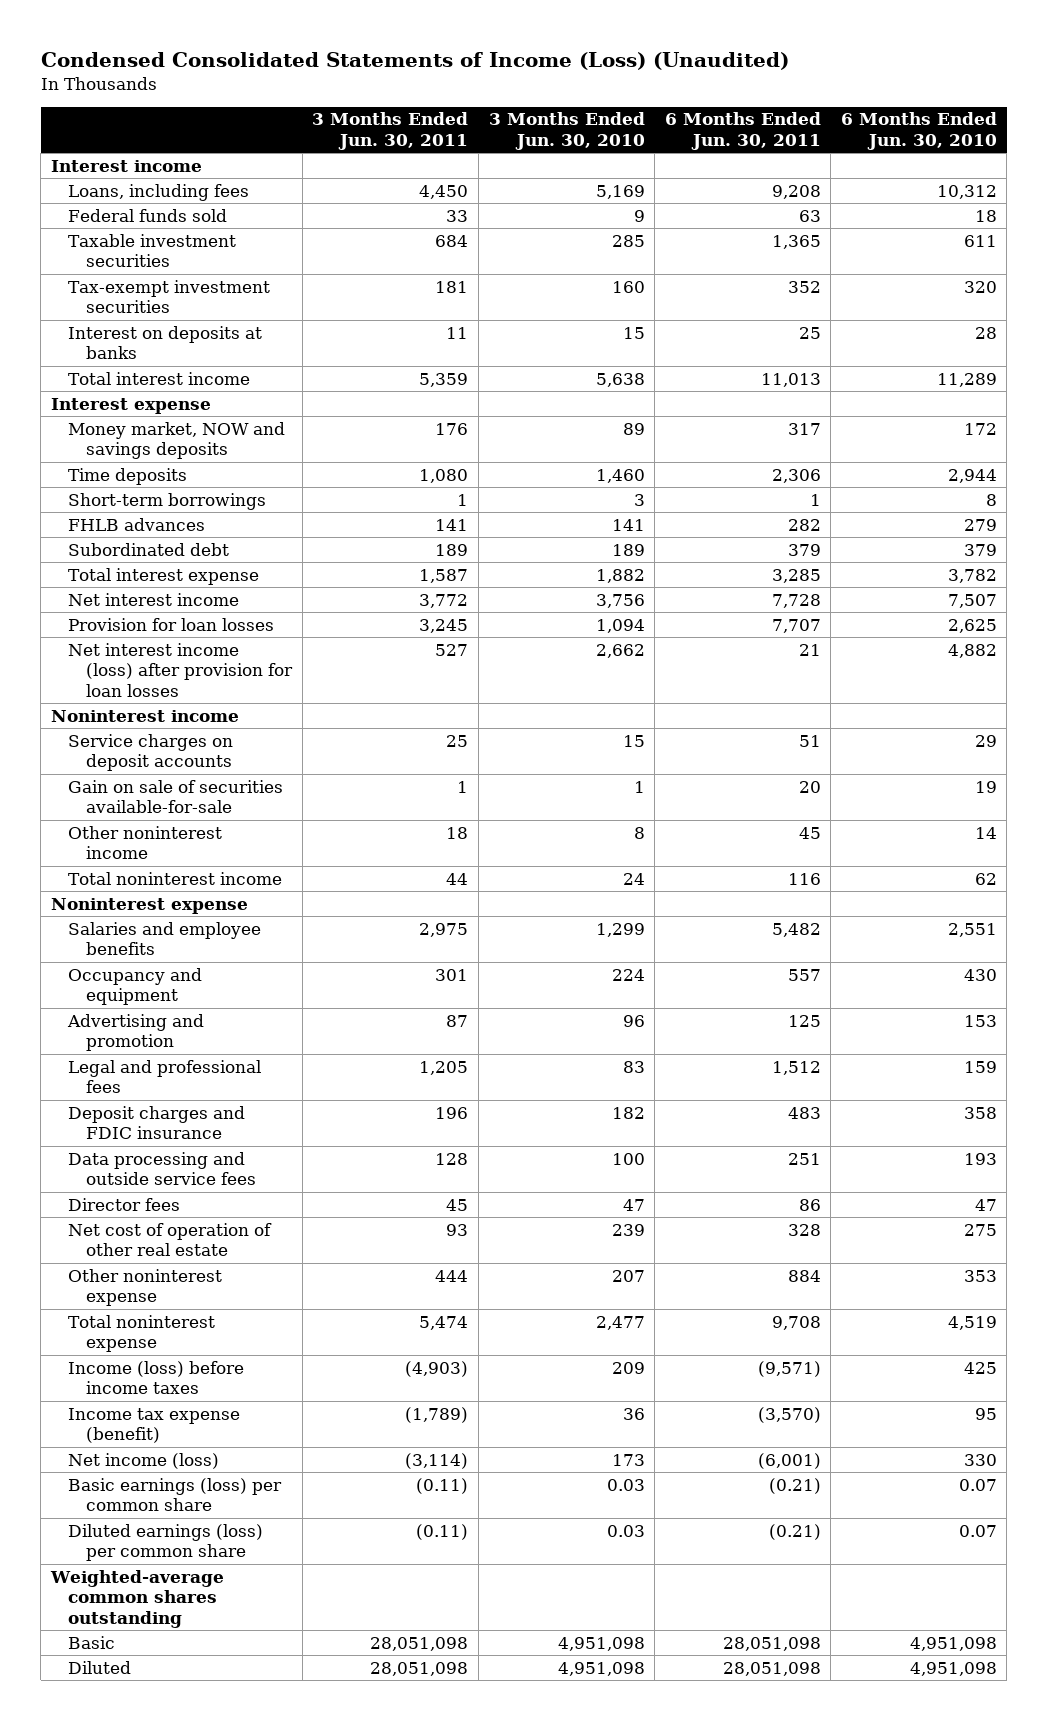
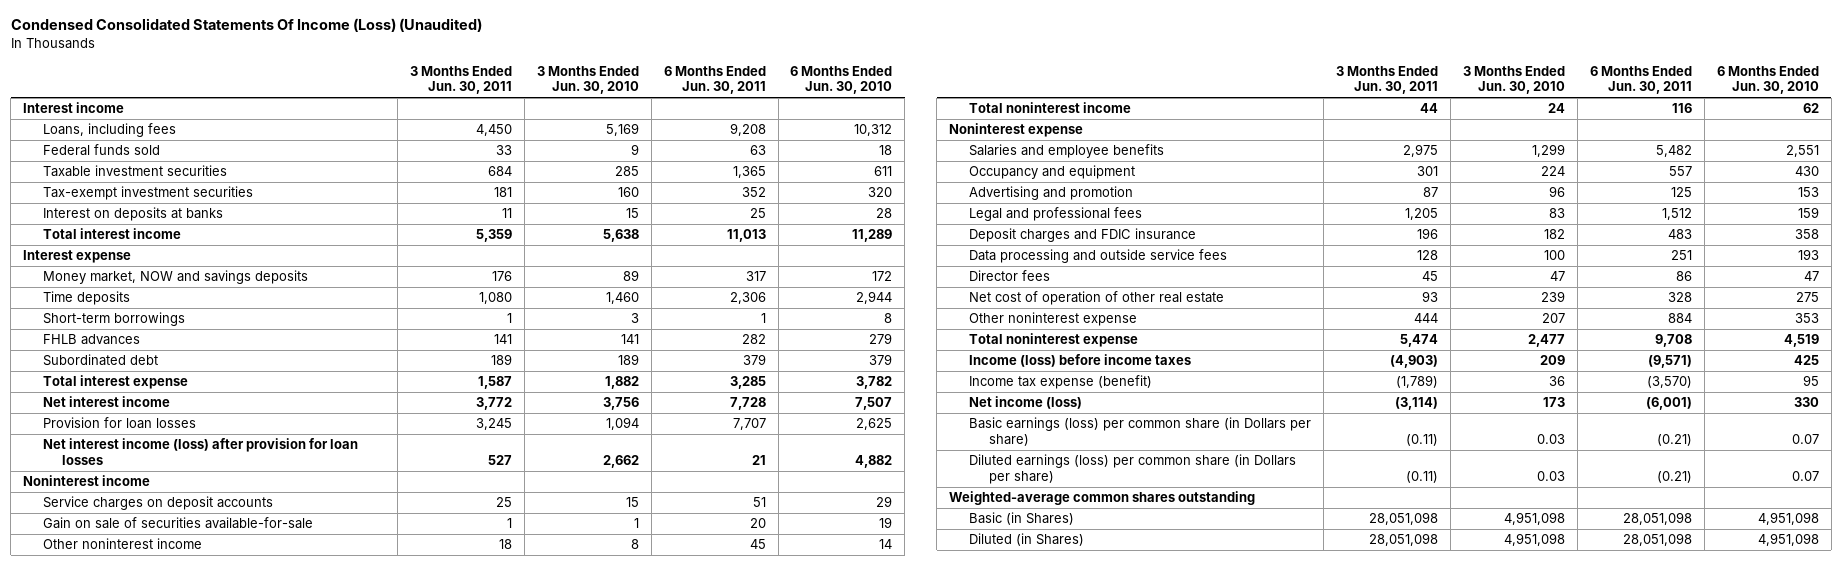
- Condensed Consolidated Statements of Income (Loss) (Unaudited)
+ Condensed Consolidated Statements Of Income (Loss) (Unaudited)
- Basic earnings (loss) per common share | (0.11) | 0.03 | (0.21) | 0.07
- Diluted earnings (loss) per common share | (0.11) | 0.03 | (0.21) | 0.07
+ Basic earnings (loss) per common share (in Dollars per share) | (0.11) | 0.03 | (0.21) | 0.07
+ Diluted earnings (loss) per common share (in Dollars per share) | (0.11) | 0.03 | (0.21) | 0.07
- Basic | 28,051,098 | 4,951,098 | 28,051,098 | 4,951,098
- Diluted | 28,051,098 | 4,951,098 | 28,051,098 | 4,951,098
+ Basic (in Shares) | 28,051,098 | 4,951,098 | 28,051,098 | 4,951,098
+ Diluted (in Shares) | 28,051,098 | 4,951,098 | 28,051,098 | 4,951,098

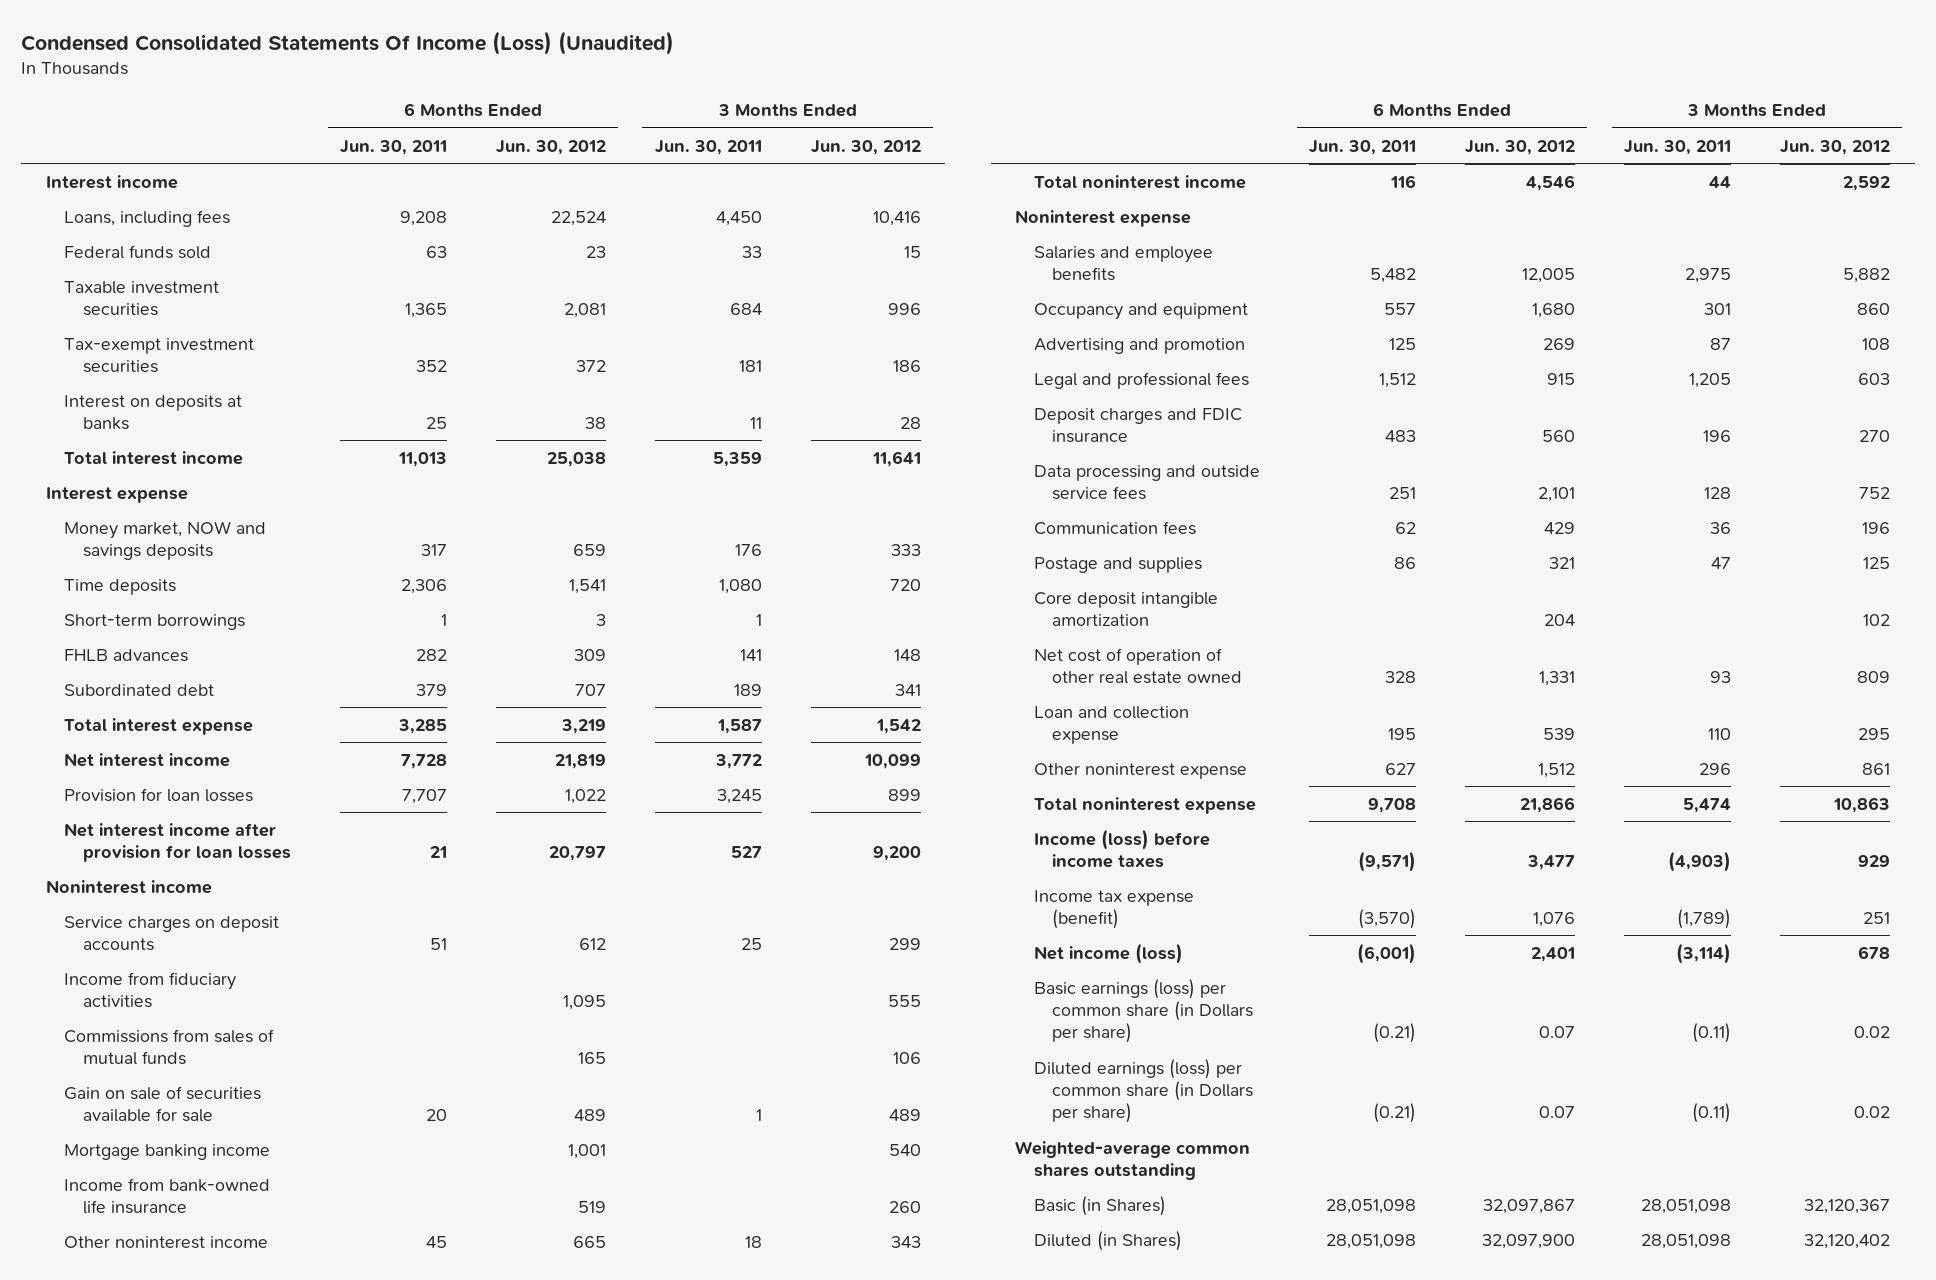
- | 3 Months Ended Jun. 30, 2011 | 3 Months Ended Jun. 30, 2010 | 6 Months Ended Jun. 30, 2011 | 6 Months Ended Jun. 30, 2010
+ | 6 Months Ended Jun. 30, 2011 | 6 Months Ended Jun. 30, 2012 | 3 Months Ended Jun. 30, 2011 | 3 Months Ended Jun. 30, 2012
- Net interest income (loss) after provision for loan losses | 527 | 2,662 | 21 | 4,882
+ Net interest income after provision for loan losses | 21 | 20,797 | 527 | 9,200
- Gain on sale of securities available-for-sale | 1 | 1 | 20 | 19
+ Income from fiduciary activities | | 1,095 | | 555
+ Commissions from sales of mutual funds | | 165 | | 106
+ Gain on sale of securities available for sale | 20 | 489 | 1 | 489
+ Mortgage banking income | | 1,001 | | 540
+ Income from bank-owned life insurance | | 519 | | 260
- Director fees | 45 | 47 | 86 | 47
- Net cost of operation of other real estate | 93 | 239 | 328 | 275
- Other noninterest expense | 444 | 207 | 884 | 353
+ Communication fees | 62 | 429 | 36 | 196
+ Postage and supplies | 86 | 321 | 47 | 125
+ Core deposit intangible amortization | | 204 | | 102
+ Net cost of operation of other real estate owned | 328 | 1,331 | 93 | 809
+ Loan and collection expense | 195 | 539 | 110 | 295
+ Other noninterest expense | 627 | 1,512 | 296 | 861

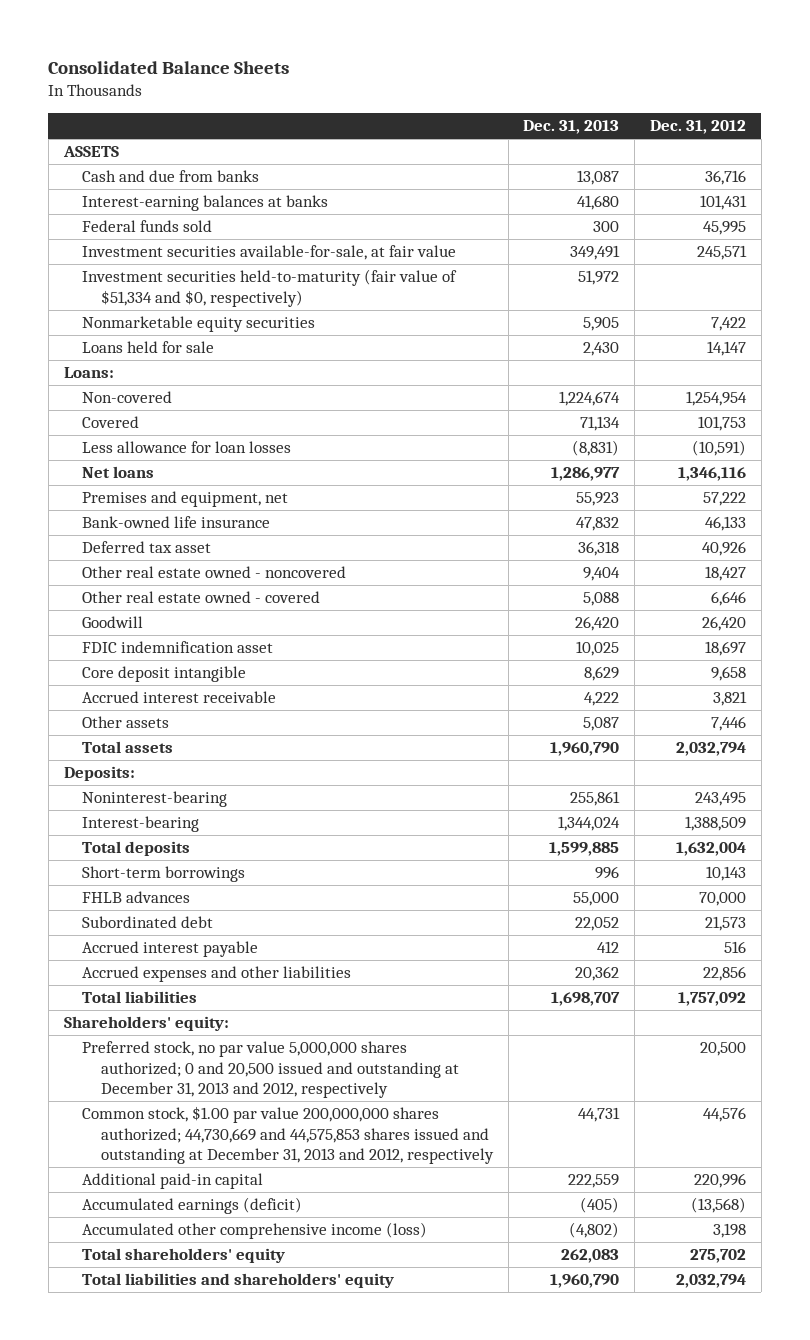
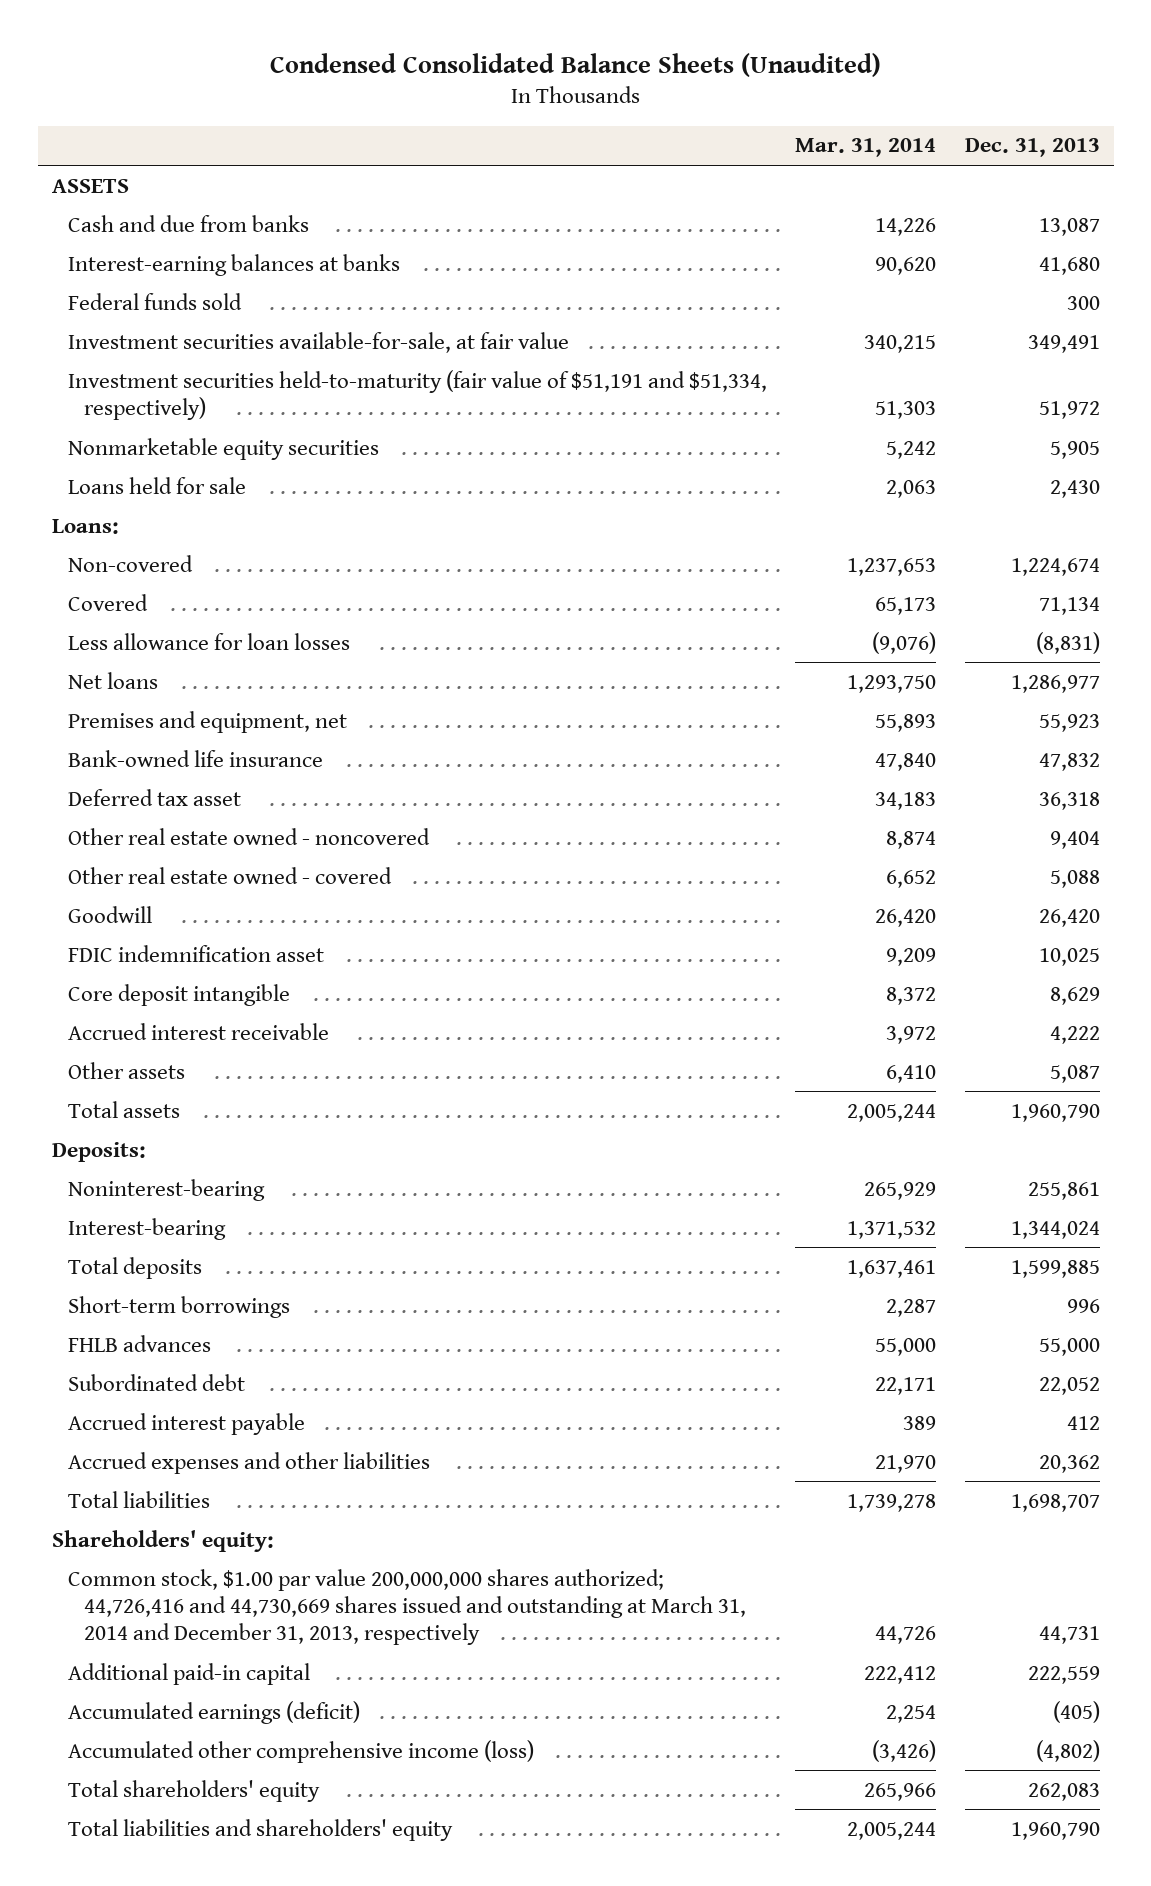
- Consolidated Balance Sheets
+ Condensed Consolidated Balance Sheets (Unaudited)
- | Dec. 31, 2013 | Dec. 31, 2012
+ | Mar. 31, 2014 | Dec. 31, 2013
- Investment securities held-to-maturity (fair value of $51,334 and $0, respectively) | 51,972 |
+ Investment securities held-to-maturity (fair value of $51,191 and $51,334, respectively) | 51,303 | 51,972
- Preferred stock, no par value 5,000,000 shares authorized; 0 and 20,500 issued and outstanding at December 31, 2013 and 2012, respectively | | 20,500
- Common stock, $1.00 par value 200,000,000 shares authorized; 44,730,669 and 44,575,853 shares issued and outstanding at December 31, 2013 and 2012, respectively | 44,731 | 44,576
+ Common stock, $1.00 par value 200,000,000 shares authorized; 44,726,416 and 44,730,669 shares issued and outstanding at March 31, 2014 and December 31, 2013, respectively | 44,726 | 44,731

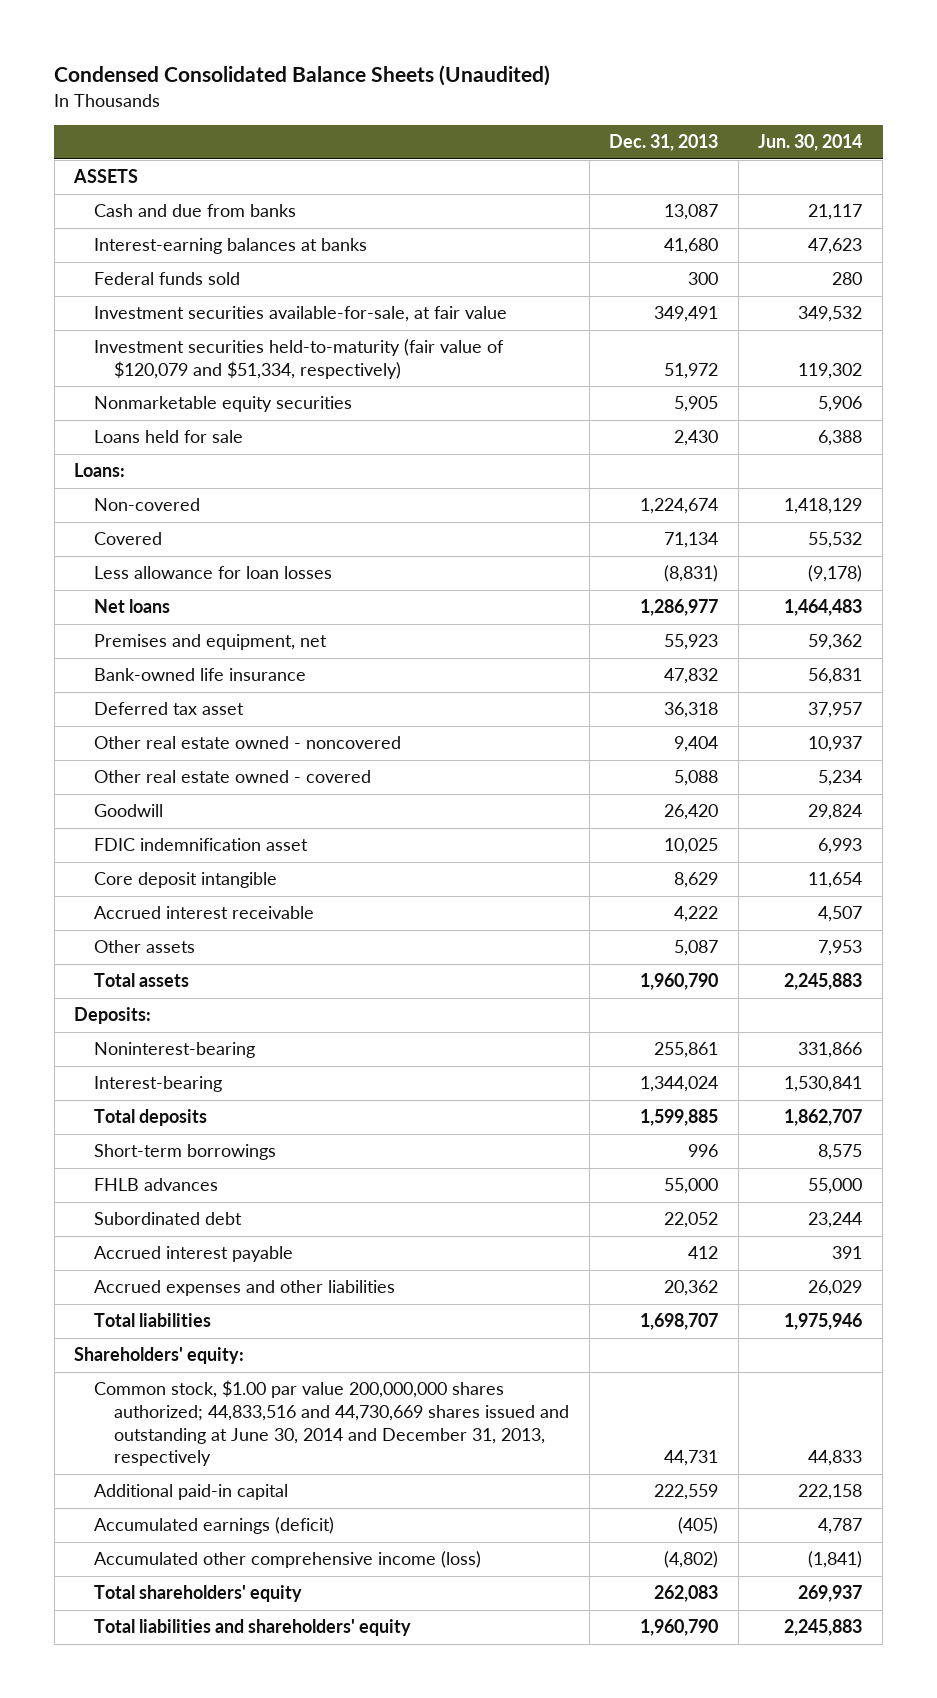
- | Mar. 31, 2014 | Dec. 31, 2013
+ | Dec. 31, 2013 | Jun. 30, 2014
- Investment securities held-to-maturity (fair value of $51,191 and $51,334, respectively) | 51,303 | 51,972
+ Investment securities held-to-maturity (fair value of $120,079 and $51,334, respectively) | 51,972 | 119,302
- Common stock, $1.00 par value 200,000,000 shares authorized; 44,726,416 and 44,730,669 shares issued and outstanding at March 31, 2014 and December 31, 2013, respectively | 44,726 | 44,731
+ Common stock, $1.00 par value 200,000,000 shares authorized; 44,833,516 and 44,730,669 shares issued and outstanding at June 30, 2014 and December 31, 2013, respectively | 44,731 | 44,833

